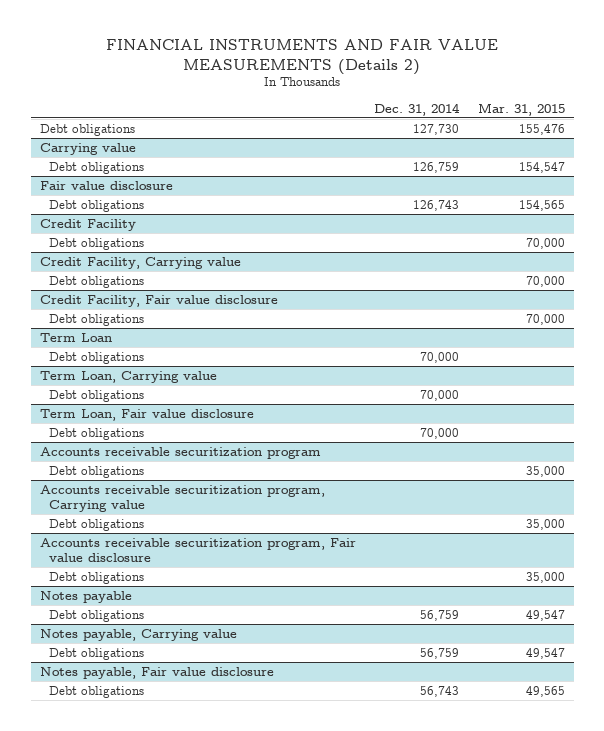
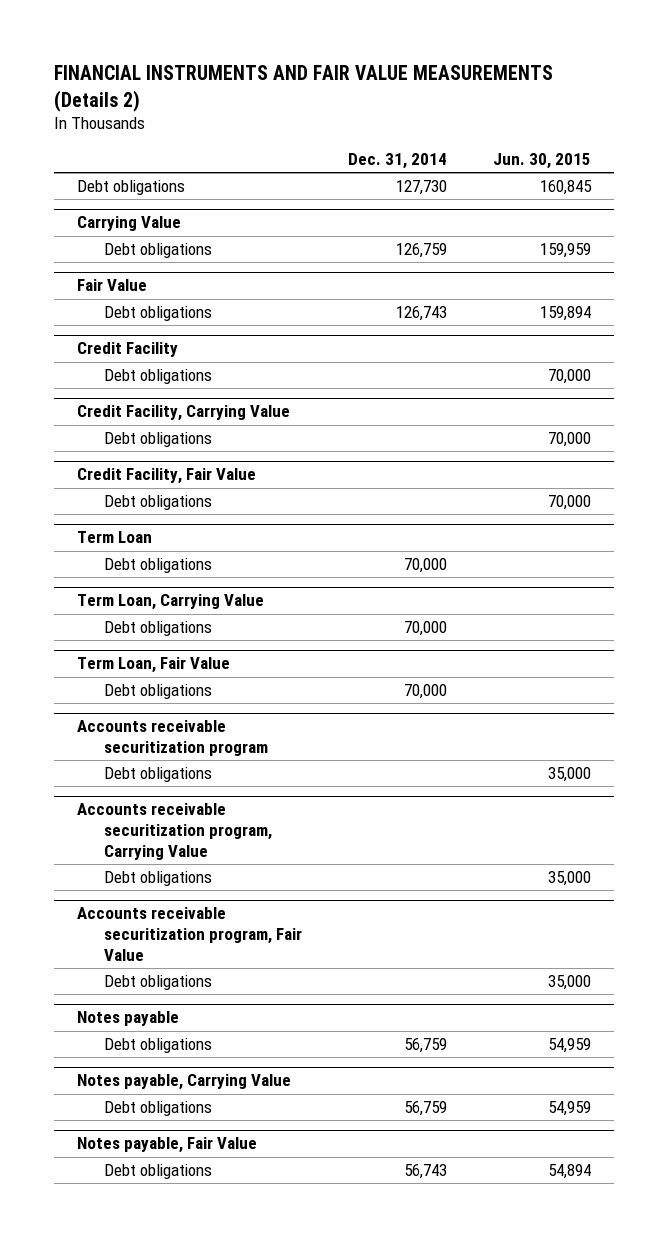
- | Dec. 31, 2014 | Mar. 31, 2015
+ | Dec. 31, 2014 | Jun. 30, 2015
- Carrying value
+ Carrying Value
- Fair value disclosure
+ Fair Value
- Credit Facility, Carrying value
+ Credit Facility, Carrying Value
- Credit Facility, Fair value disclosure
+ Credit Facility, Fair Value
- Term Loan, Carrying value
+ Term Loan, Carrying Value
- Term Loan, Fair value disclosure
+ Term Loan, Fair Value
- Accounts receivable securitization program, Carrying value
+ Accounts receivable securitization program, Carrying Value
- Accounts receivable securitization program, Fair value disclosure
+ Accounts receivable securitization program, Fair Value
- Notes payable, Carrying value
+ Notes payable, Carrying Value
- Notes payable, Fair value disclosure
+ Notes payable, Fair Value

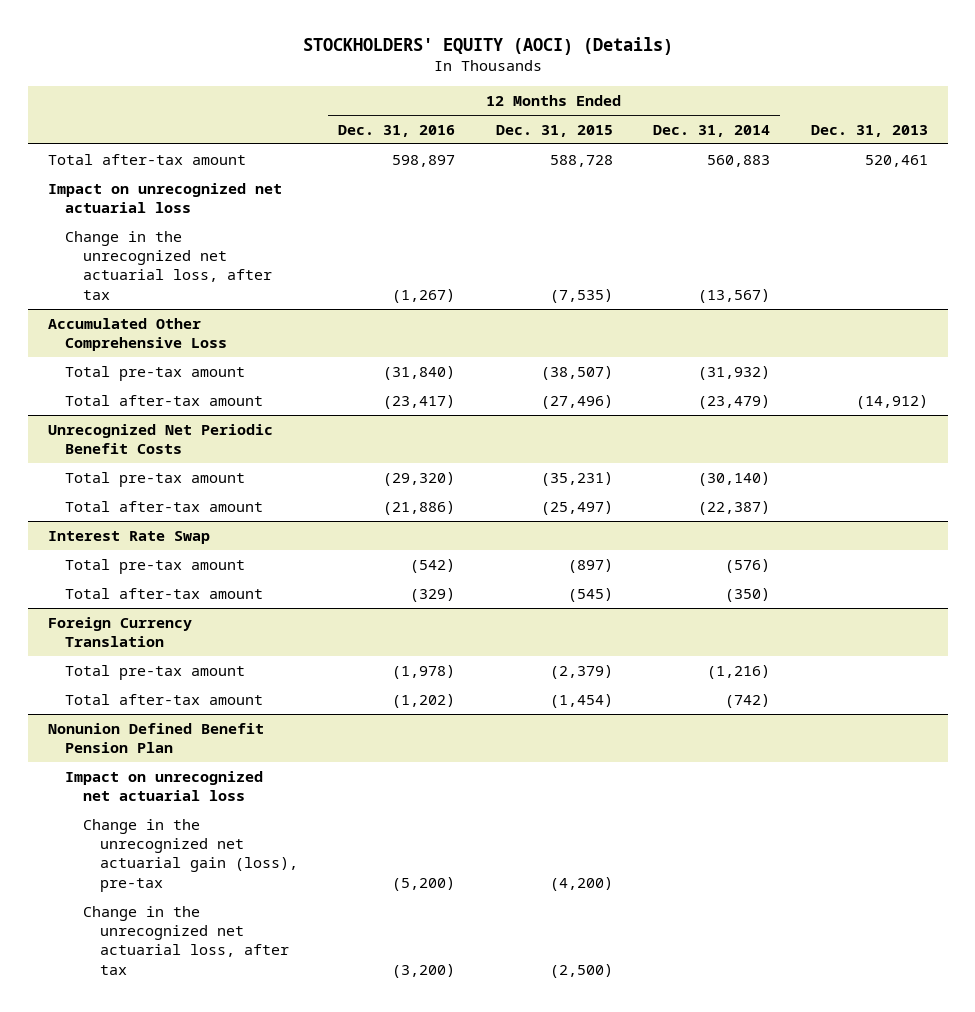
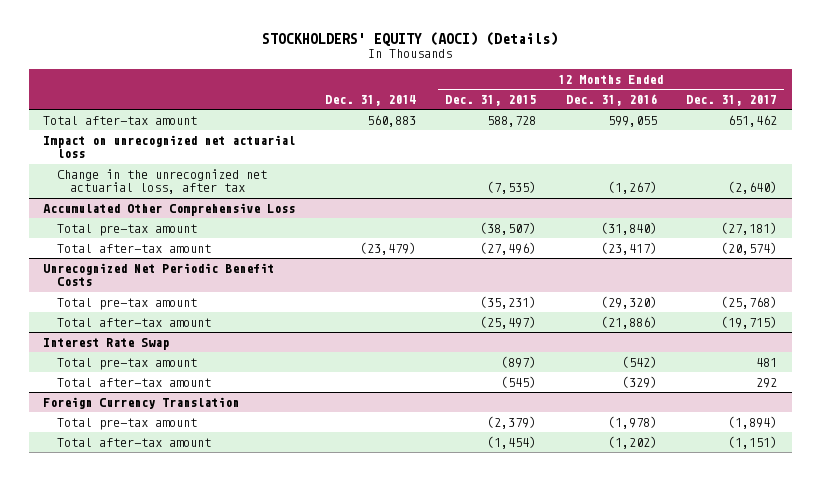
- | 12 Months Ended Dec. 31, 2016 | 12 Months Ended Dec. 31, 2015 | 12 Months Ended Dec. 31, 2014 | Dec. 31, 2013
+ | Dec. 31, 2014 | 12 Months Ended Dec. 31, 2015 | 12 Months Ended Dec. 31, 2016 | 12 Months Ended Dec. 31, 2017
- Total after-tax amount | 598,897 | 588,728 | 560,883 | 520,461
+ Total after-tax amount | 560,883 | 588,728 | 599,055 | 651,462
- Nonunion Defined Benefit Pension Plan
- Impact on unrecognized net actuarial loss
- Change in the unrecognized net actuarial gain (loss), pre-tax | (5,200) | (4,200) | |
- Change in the unrecognized net actuarial loss, after tax | (3,200) | (2,500) | |

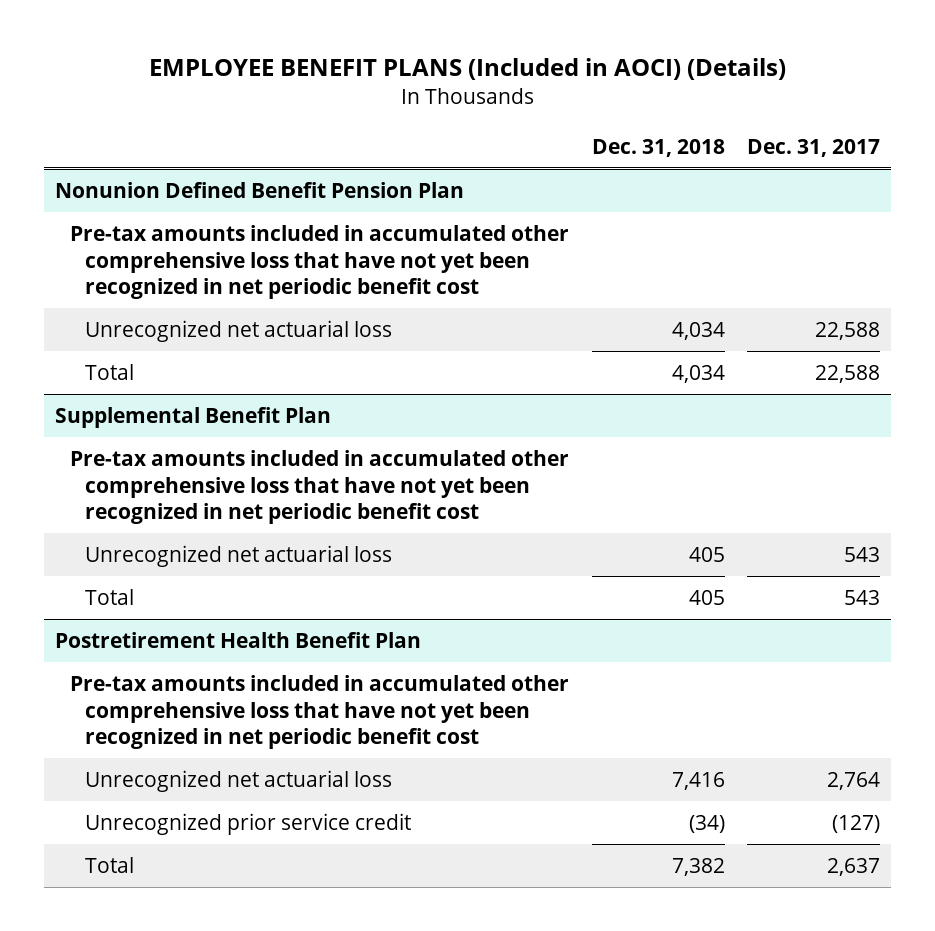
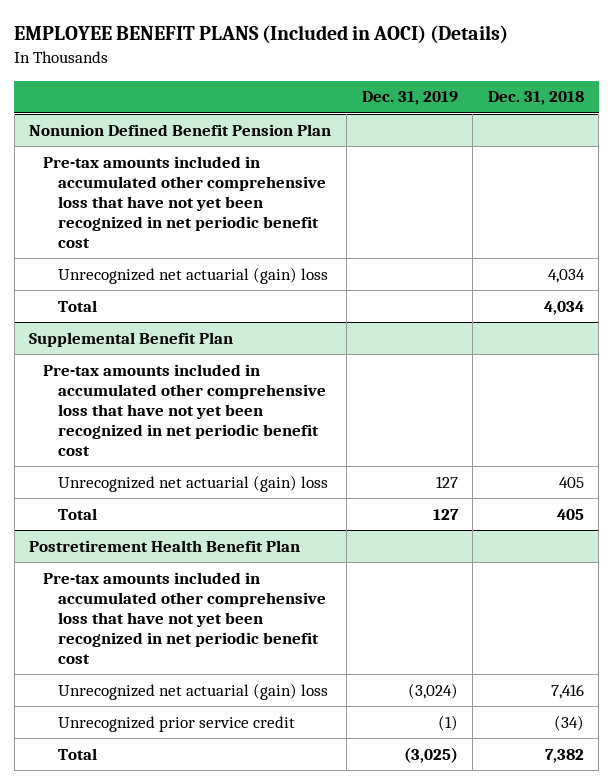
- | Dec. 31, 2018 | Dec. 31, 2017
+ | Dec. 31, 2019 | Dec. 31, 2018
@ Nonunion Defined Benefit Pension Plan
- Unrecognized net actuarial loss | 4,034 | 22,588
+ Unrecognized net actuarial (gain) loss | | 4,034
@ Supplemental Benefit Plan
- Unrecognized net actuarial loss | 405 | 543
+ Unrecognized net actuarial (gain) loss | 127 | 405
@ Postretirement Health Benefit Plan
- Unrecognized net actuarial loss | 7,416 | 2,764
+ Unrecognized net actuarial (gain) loss | (3,024) | 7,416

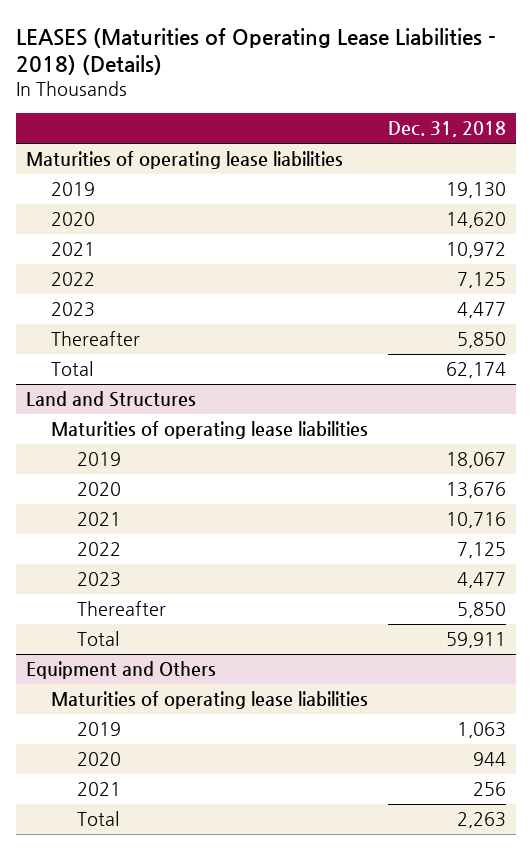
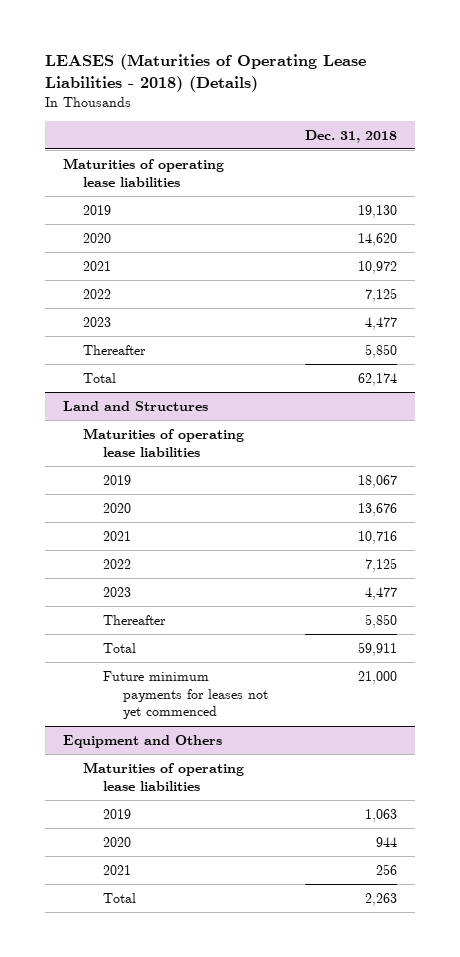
@ Land and Structures
+ Future minimum payments for leases not yet commenced | 21,000

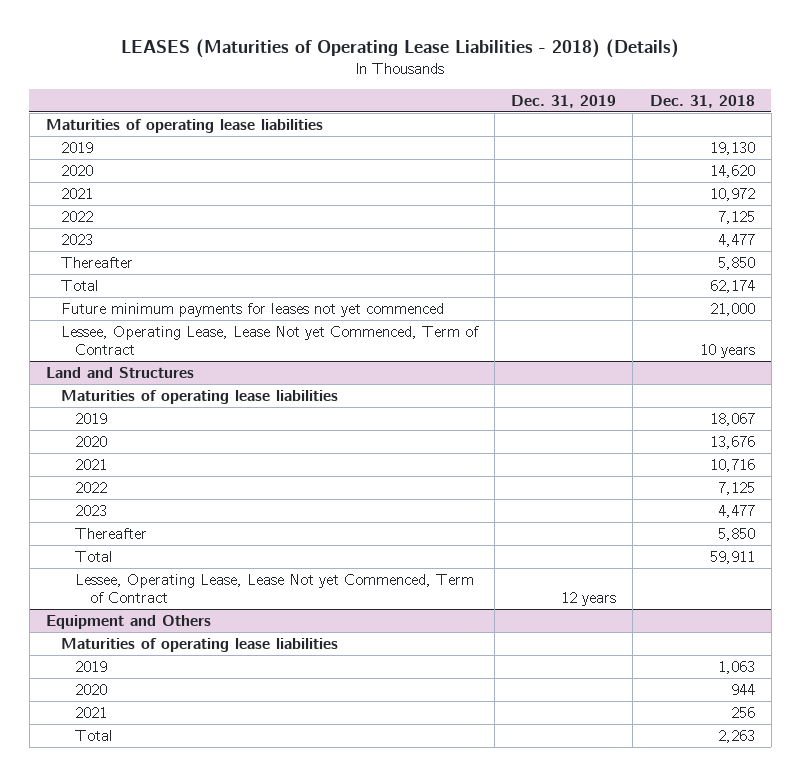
- | Dec. 31, 2018
+ | Dec. 31, 2019 | Dec. 31, 2018
+ Future minimum payments for leases not yet commenced | | 21,000
+ Lessee, Operating Lease, Lease Not yet Commenced, Term of Contract | | 10 years
@ Land and Structures
- Future minimum payments for leases not yet commenced | 21,000
+ Lessee, Operating Lease, Lease Not yet Commenced, Term of Contract | 12 years |

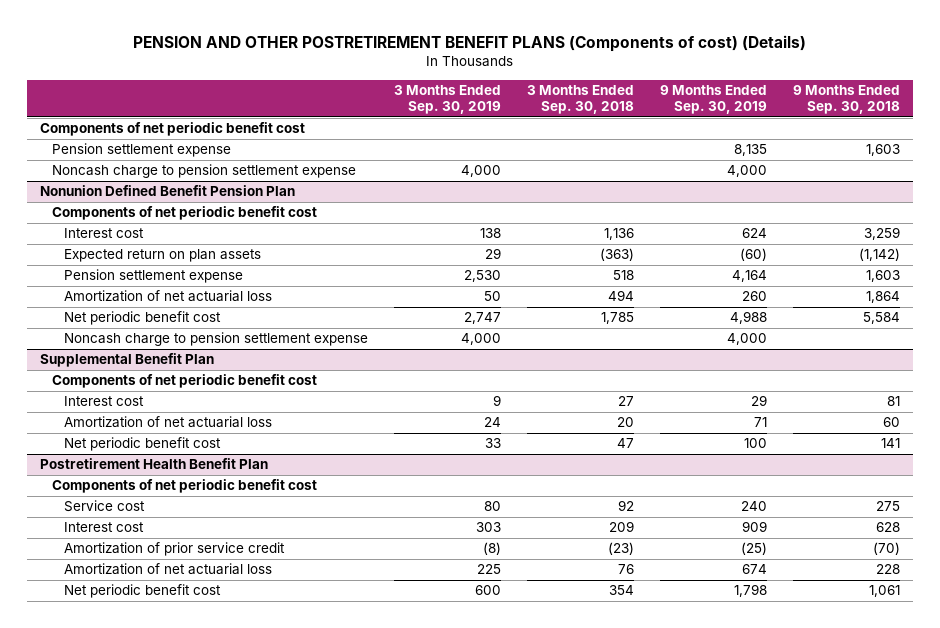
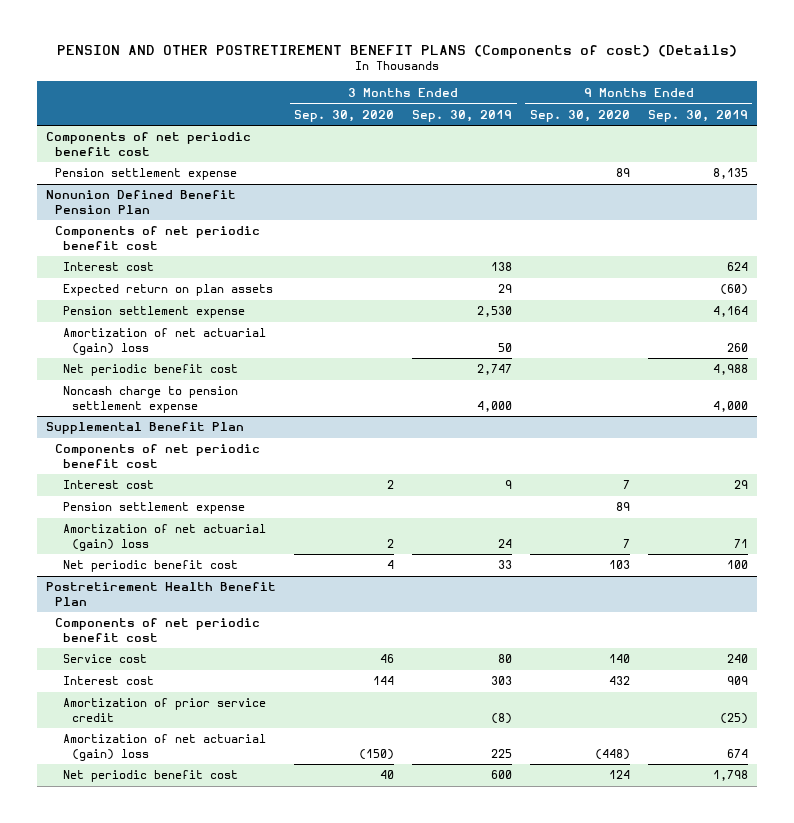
- | 3 Months Ended Sep. 30, 2019 | 3 Months Ended Sep. 30, 2018 | 9 Months Ended Sep. 30, 2019 | 9 Months Ended Sep. 30, 2018
+ | 3 Months Ended Sep. 30, 2020 | 3 Months Ended Sep. 30, 2019 | 9 Months Ended Sep. 30, 2020 | 9 Months Ended Sep. 30, 2019
- Noncash charge to pension settlement expense | 4,000 | | 4,000 |
@ Nonunion Defined Benefit Pension Plan
- Amortization of net actuarial loss | 50 | 494 | 260 | 1,864
+ Amortization of net actuarial (gain) loss | | 50 | | 260
@ Supplemental Benefit Plan
- Amortization of net actuarial loss | 24 | 20 | 71 | 60
+ Pension settlement expense | | | 89 |
+ Amortization of net actuarial (gain) loss | 2 | 24 | 7 | 71
@ Postretirement Health Benefit Plan
- Amortization of net actuarial loss | 225 | 76 | 674 | 228
+ Amortization of net actuarial (gain) loss | (150) | 225 | (448) | 674

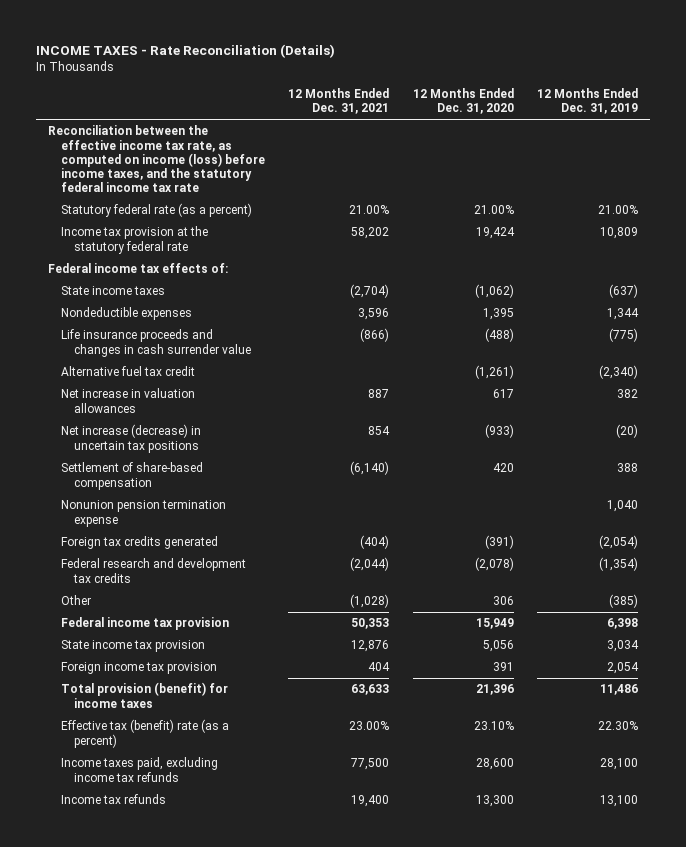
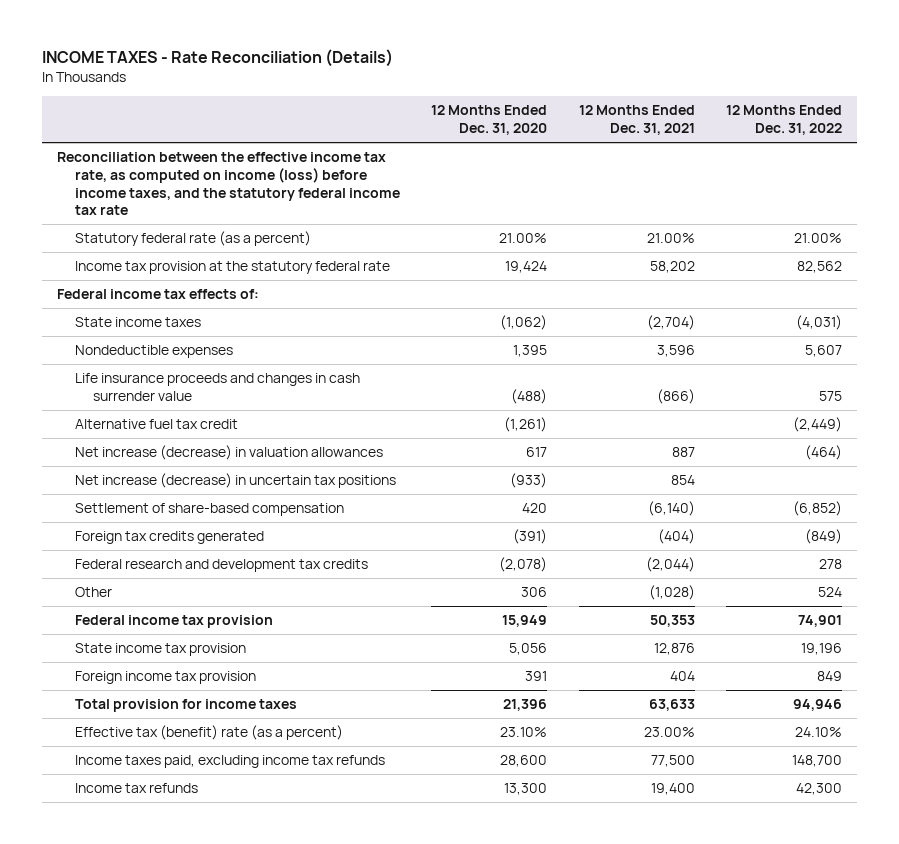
- | 12 Months Ended Dec. 31, 2021 | 12 Months Ended Dec. 31, 2020 | 12 Months Ended Dec. 31, 2019
+ | 12 Months Ended Dec. 31, 2020 | 12 Months Ended Dec. 31, 2021 | 12 Months Ended Dec. 31, 2022
- Net increase in valuation allowances | 887 | 617 | 382
+ Net increase (decrease) in valuation allowances | 617 | 887 | (464)
- Nonunion pension termination expense | | | 1,040
- Total provision (benefit) for income taxes | 63,633 | 21,396 | 11,486
+ Total provision for income taxes | 21,396 | 63,633 | 94,946

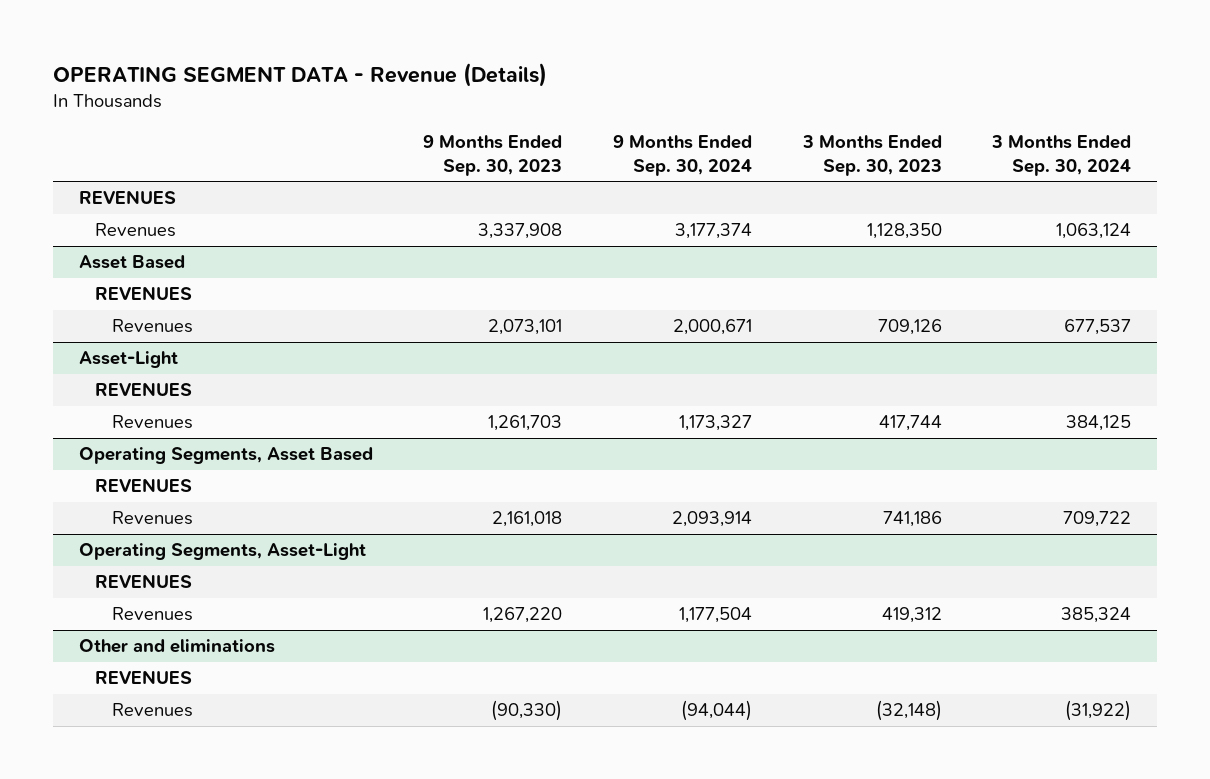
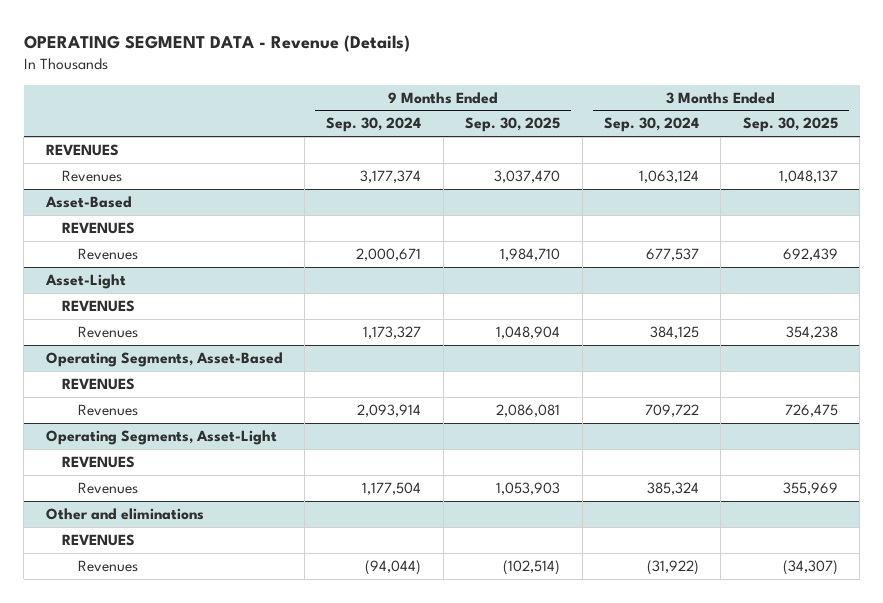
- | 9 Months Ended Sep. 30, 2023 | 9 Months Ended Sep. 30, 2024 | 3 Months Ended Sep. 30, 2023 | 3 Months Ended Sep. 30, 2024
+ | 9 Months Ended Sep. 30, 2024 | 9 Months Ended Sep. 30, 2025 | 3 Months Ended Sep. 30, 2024 | 3 Months Ended Sep. 30, 2025
- Asset Based
+ Asset-Based
- Operating Segments, Asset Based
+ Operating Segments, Asset-Based

